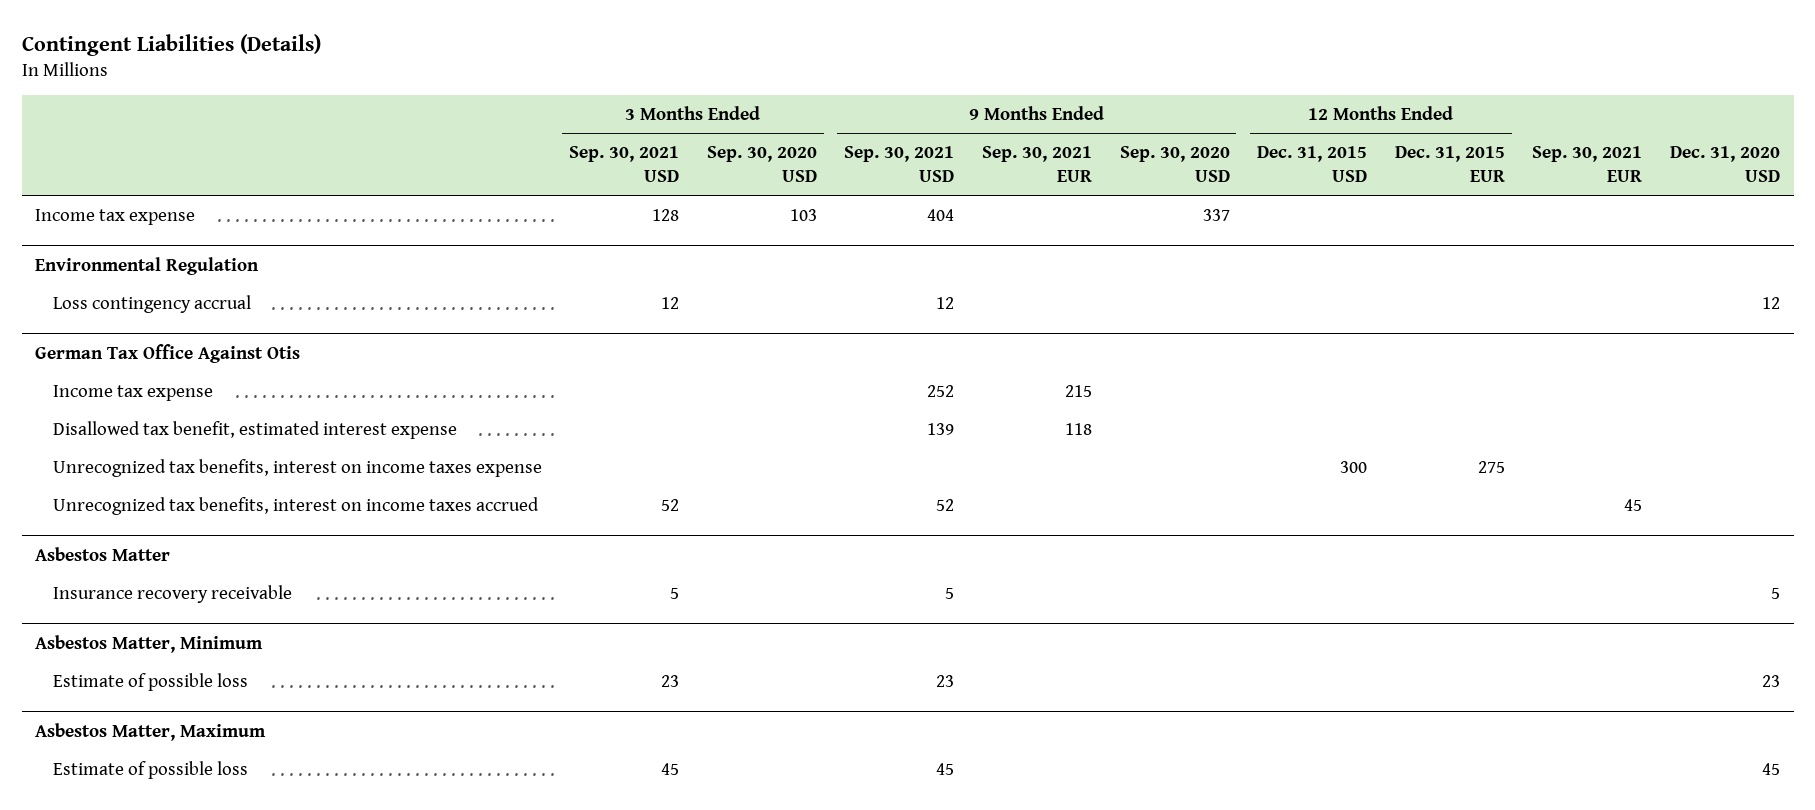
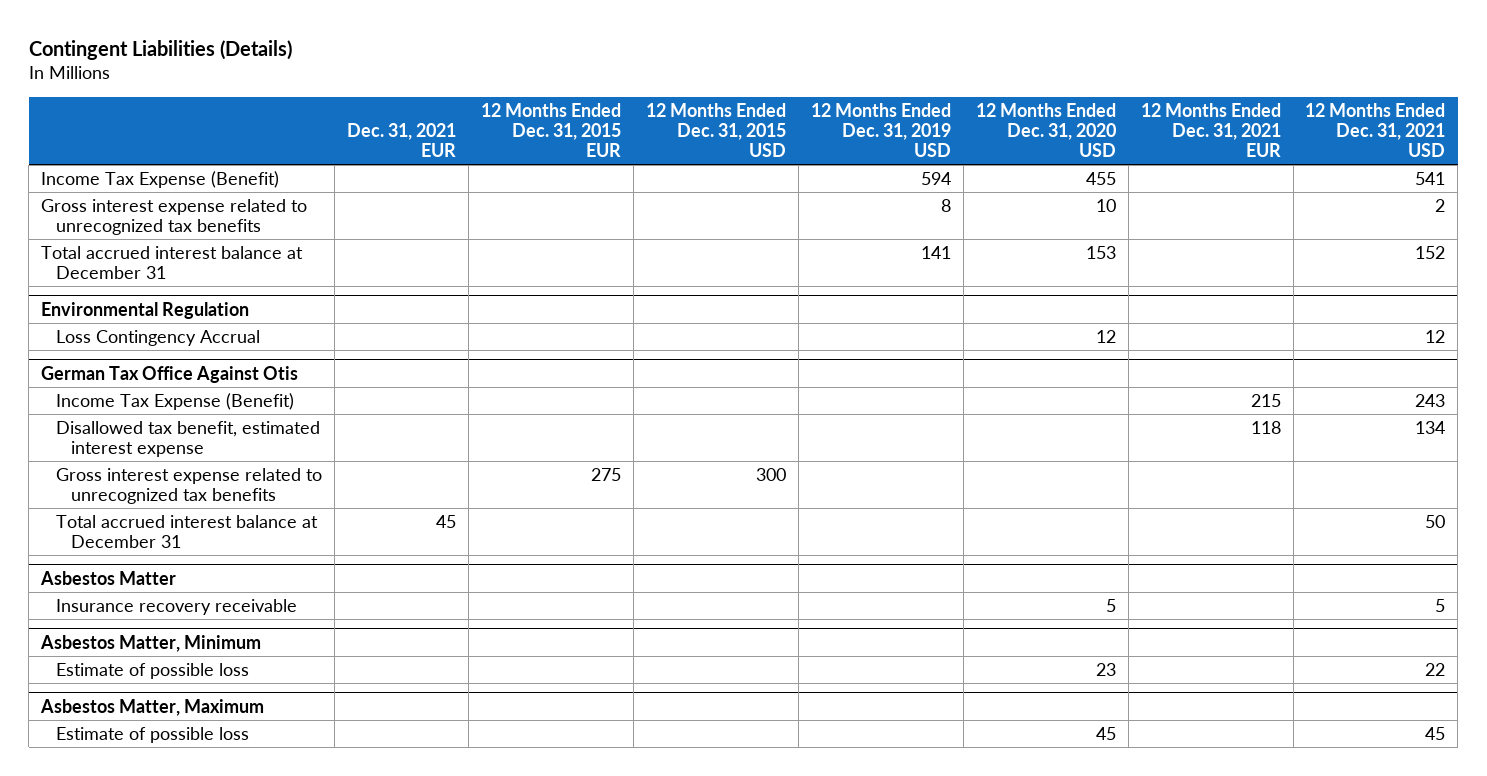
- | 3 Months Ended Sep. 30, 2021 USD | 3 Months Ended Sep. 30, 2020 USD | 9 Months Ended Sep. 30, 2021 USD | 9 Months Ended Sep. 30, 2021 EUR | 9 Months Ended Sep. 30, 2020 USD | 12 Months Ended Dec. 31, 2015 USD | 12 Months Ended Dec. 31, 2015 EUR | Sep. 30, 2021 EUR | Dec. 31, 2020 USD
+ | Dec. 31, 2021 EUR | 12 Months Ended Dec. 31, 2015 EUR | 12 Months Ended Dec. 31, 2015 USD | 12 Months Ended Dec. 31, 2019 USD | 12 Months Ended Dec. 31, 2020 USD | 12 Months Ended Dec. 31, 2021 EUR | 12 Months Ended Dec. 31, 2021 USD
- Income tax expense | 128 | 103 | 404 | | 337 | | | |
+ Income Tax Expense (Benefit) | | | | 594 | 455 | | 541
+ Gross interest expense related to unrecognized tax benefits | | | | 8 | 10 | | 2
+ Total accrued interest balance at December 31 | | | | 141 | 153 | | 152
@ Environmental Regulation
- Loss contingency accrual | 12 | | 12 | | | | | | 12
+ Loss Contingency Accrual | | | | | 12 | | 12
@ German Tax Office Against Otis
- Income tax expense | | | 252 | 215 | | | | |
+ Income Tax Expense (Benefit) | | | | | | 215 | 243
- Unrecognized tax benefits, interest on income taxes expense | | | | | | 300 | 275 | |
- Unrecognized tax benefits, interest on income taxes accrued | 52 | | 52 | | | | | 45 |
+ Gross interest expense related to unrecognized tax benefits | | 275 | 300 | | | |
+ Total accrued interest balance at December 31 | 45 | | | | | | 50

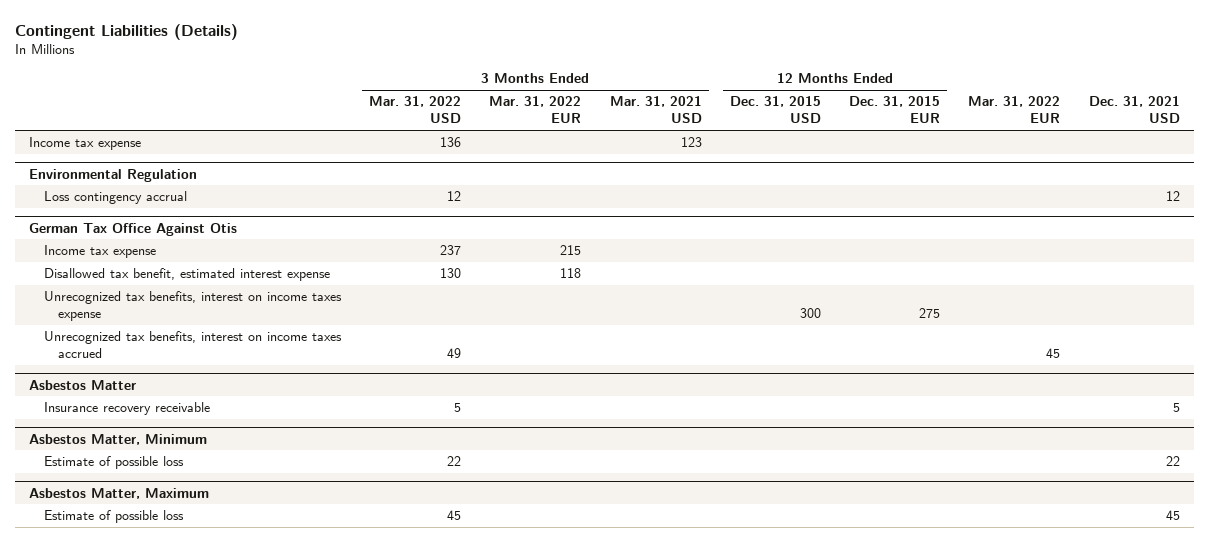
- | Dec. 31, 2021 EUR | 12 Months Ended Dec. 31, 2015 EUR | 12 Months Ended Dec. 31, 2015 USD | 12 Months Ended Dec. 31, 2019 USD | 12 Months Ended Dec. 31, 2020 USD | 12 Months Ended Dec. 31, 2021 EUR | 12 Months Ended Dec. 31, 2021 USD
+ | 3 Months Ended Mar. 31, 2022 USD | 3 Months Ended Mar. 31, 2022 EUR | 3 Months Ended Mar. 31, 2021 USD | 12 Months Ended Dec. 31, 2015 USD | 12 Months Ended Dec. 31, 2015 EUR | Mar. 31, 2022 EUR | Dec. 31, 2021 USD
- Income Tax Expense (Benefit) | | | | 594 | 455 | | 541
- Gross interest expense related to unrecognized tax benefits | | | | 8 | 10 | | 2
- Total accrued interest balance at December 31 | | | | 141 | 153 | | 152
+ Income tax expense | 136 | | 123 | | | |
@ Environmental Regulation
- Loss Contingency Accrual | | | | | 12 | | 12
+ Loss contingency accrual | 12 | | | | | | 12
@ German Tax Office Against Otis
- Income Tax Expense (Benefit) | | | | | | 215 | 243
+ Income tax expense | 237 | 215 | | | | |
- Gross interest expense related to unrecognized tax benefits | | 275 | 300 | | | |
- Total accrued interest balance at December 31 | 45 | | | | | | 50
+ Unrecognized tax benefits, interest on income taxes expense | | | | 300 | 275 | |
+ Unrecognized tax benefits, interest on income taxes accrued | 49 | | | | | 45 |

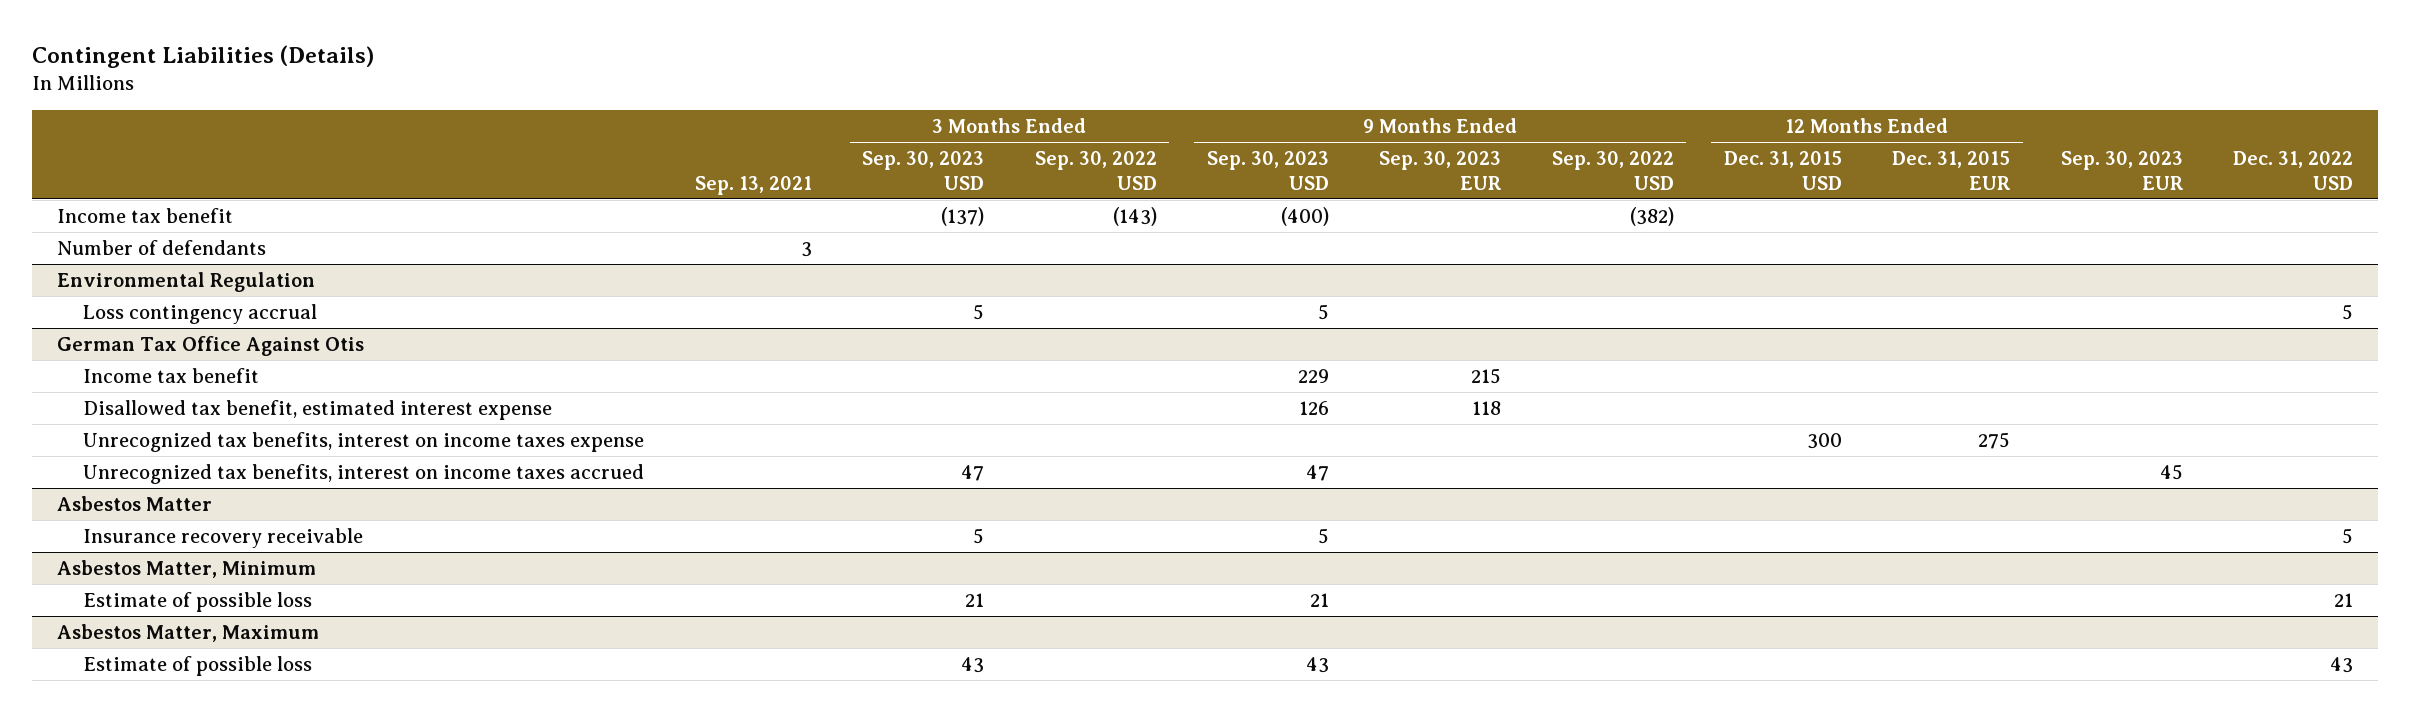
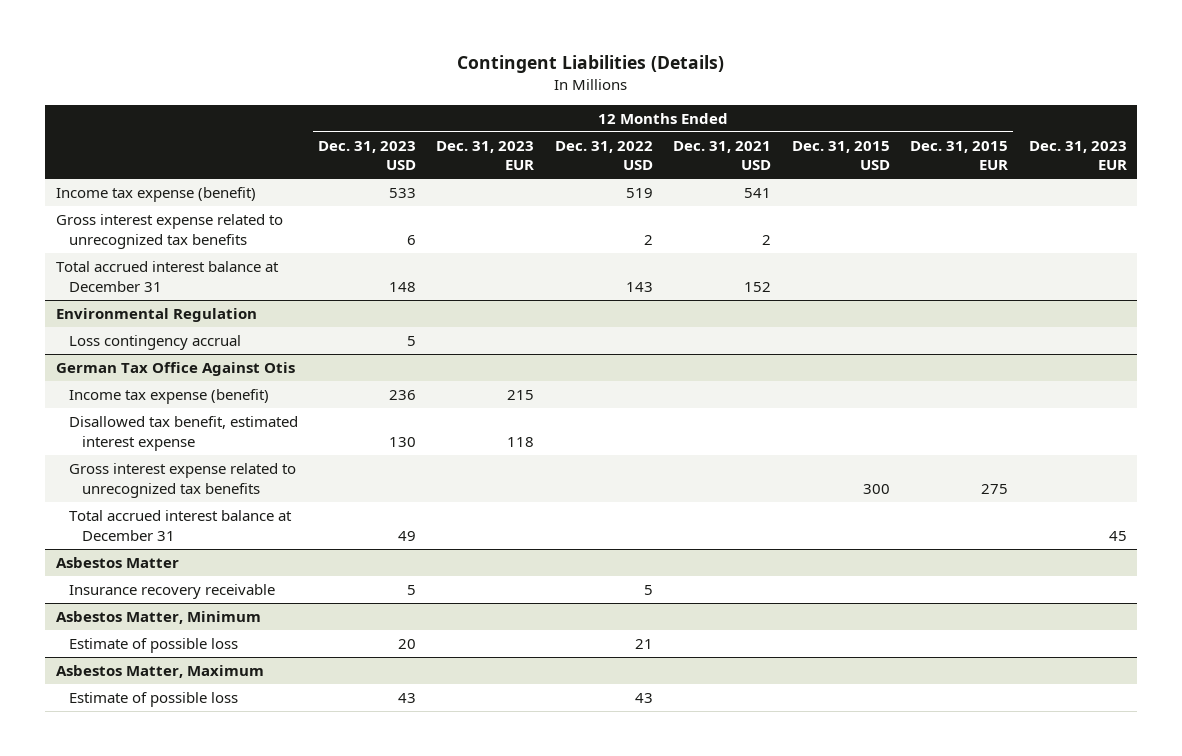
- | Sep. 13, 2021 | 3 Months Ended Sep. 30, 2023 USD | 3 Months Ended Sep. 30, 2022 USD | 9 Months Ended Sep. 30, 2023 USD | 9 Months Ended Sep. 30, 2023 EUR | 9 Months Ended Sep. 30, 2022 USD | 12 Months Ended Dec. 31, 2015 USD | 12 Months Ended Dec. 31, 2015 EUR | Sep. 30, 2023 EUR | Dec. 31, 2022 USD
+ | 12 Months Ended Dec. 31, 2023 USD | 12 Months Ended Dec. 31, 2023 EUR | 12 Months Ended Dec. 31, 2022 USD | 12 Months Ended Dec. 31, 2021 USD | 12 Months Ended Dec. 31, 2015 USD | 12 Months Ended Dec. 31, 2015 EUR | Dec. 31, 2023 EUR
- Income tax benefit | | (137) | (143) | (400) | | (382) | | | |
- Number of defendants | 3 | | | | | | | | |
+ Income tax expense (benefit) | 533 | | 519 | 541 | | |
+ Gross interest expense related to unrecognized tax benefits | 6 | | 2 | 2 | | |
+ Total accrued interest balance at December 31 | 148 | | 143 | 152 | | |
@ German Tax Office Against Otis
- Income tax benefit | | | | 229 | 215 | | | | |
+ Income tax expense (benefit) | 236 | 215 | | | | |
- Unrecognized tax benefits, interest on income taxes expense | | | | | | | 300 | 275 | |
- Unrecognized tax benefits, interest on income taxes accrued | | 47 | | 47 | | | | | 45 |
+ Gross interest expense related to unrecognized tax benefits | | | | | 300 | 275 |
+ Total accrued interest balance at December 31 | 49 | | | | | | 45

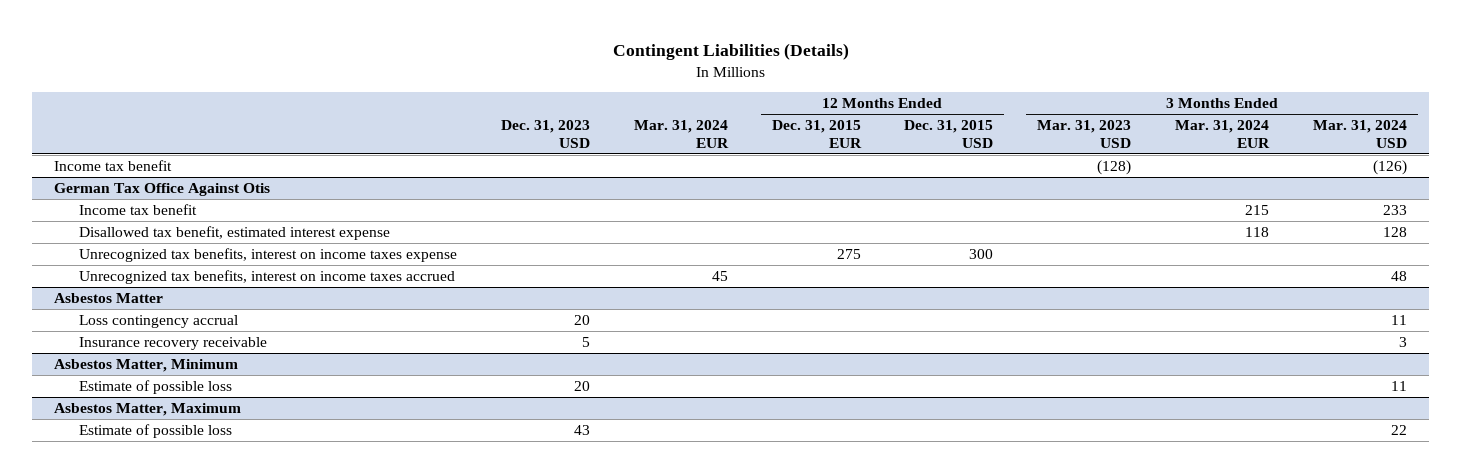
- | 12 Months Ended Dec. 31, 2023 USD | 12 Months Ended Dec. 31, 2023 EUR | 12 Months Ended Dec. 31, 2022 USD | 12 Months Ended Dec. 31, 2021 USD | 12 Months Ended Dec. 31, 2015 USD | 12 Months Ended Dec. 31, 2015 EUR | Dec. 31, 2023 EUR
+ | Dec. 31, 2023 USD | Mar. 31, 2024 EUR | 12 Months Ended Dec. 31, 2015 EUR | 12 Months Ended Dec. 31, 2015 USD | 3 Months Ended Mar. 31, 2023 USD | 3 Months Ended Mar. 31, 2024 EUR | 3 Months Ended Mar. 31, 2024 USD
- Income tax expense (benefit) | 533 | | 519 | 541 | | |
- Gross interest expense related to unrecognized tax benefits | 6 | | 2 | 2 | | |
- Total accrued interest balance at December 31 | 148 | | 143 | 152 | | |
- Environmental Regulation
- Loss contingency accrual | 5 | | | | | |
+ Income tax benefit | | | | | (128) | | (126)
@ German Tax Office Against Otis
- Income tax expense (benefit) | 236 | 215 | | | | |
+ Income tax benefit | | | | | | 215 | 233
- Gross interest expense related to unrecognized tax benefits | | | | | 300 | 275 |
- Total accrued interest balance at December 31 | 49 | | | | | | 45
+ Unrecognized tax benefits, interest on income taxes expense | | | 275 | 300 | | |
+ Unrecognized tax benefits, interest on income taxes accrued | | 45 | | | | | 48
@ Asbestos Matter
+ Loss contingency accrual | 20 | | | | | | 11

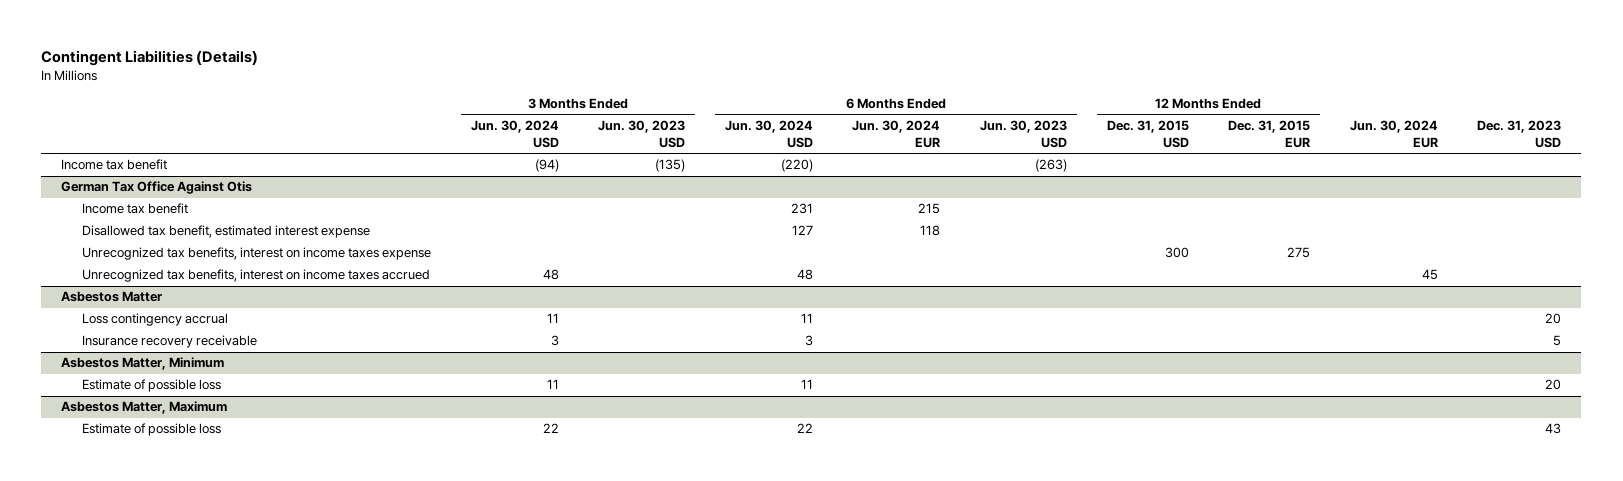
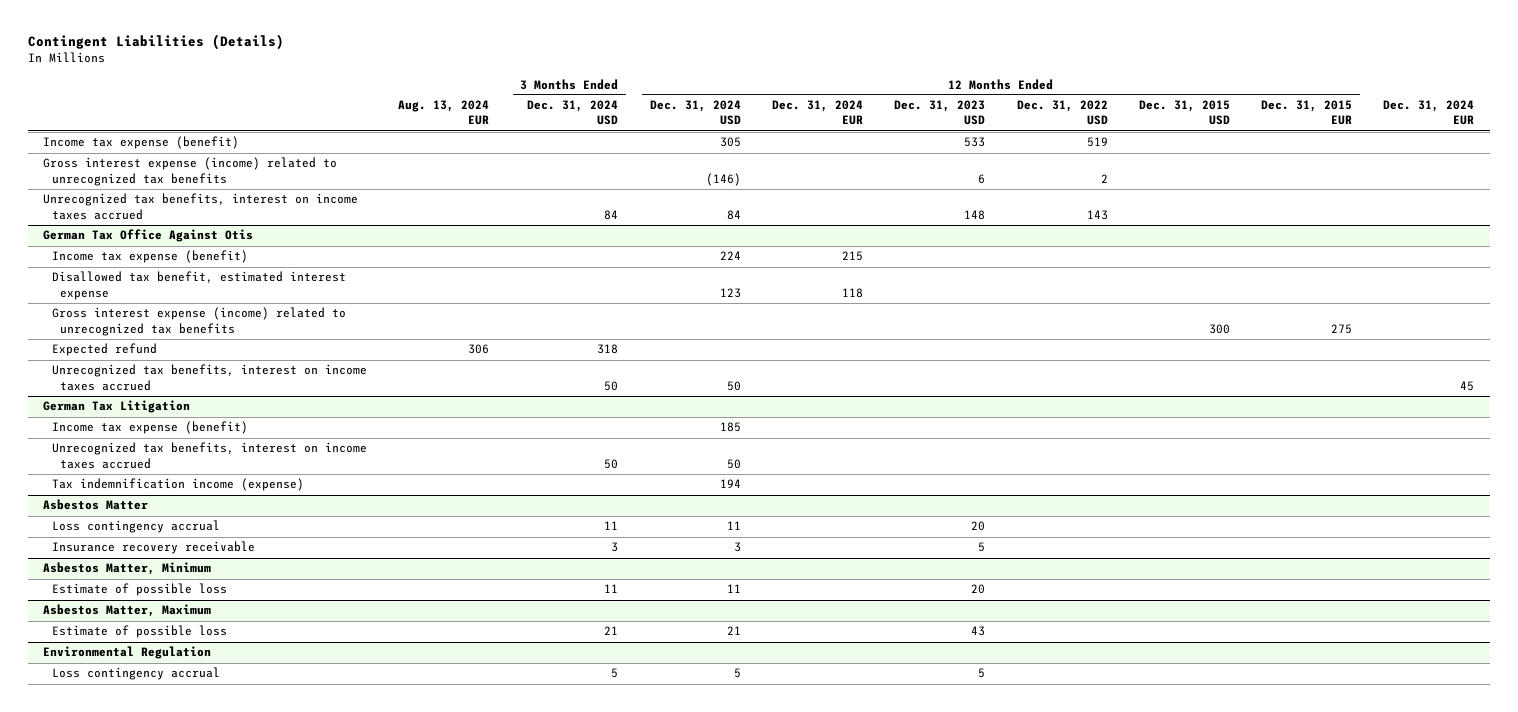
- | 3 Months Ended Jun. 30, 2024 USD | 3 Months Ended Jun. 30, 2023 USD | 6 Months Ended Jun. 30, 2024 USD | 6 Months Ended Jun. 30, 2024 EUR | 6 Months Ended Jun. 30, 2023 USD | 12 Months Ended Dec. 31, 2015 USD | 12 Months Ended Dec. 31, 2015 EUR | Jun. 30, 2024 EUR | Dec. 31, 2023 USD
+ | Aug. 13, 2024 EUR | 3 Months Ended Dec. 31, 2024 USD | 12 Months Ended Dec. 31, 2024 USD | 12 Months Ended Dec. 31, 2024 EUR | 12 Months Ended Dec. 31, 2023 USD | 12 Months Ended Dec. 31, 2022 USD | 12 Months Ended Dec. 31, 2015 USD | 12 Months Ended Dec. 31, 2015 EUR | Dec. 31, 2024 EUR
- Income tax benefit | (94) | (135) | (220) | | (263) | | | |
+ Income tax expense (benefit) | | | 305 | | 533 | 519 | | |
+ Gross interest expense (income) related to unrecognized tax benefits | | | (146) | | 6 | 2 | | |
+ Unrecognized tax benefits, interest on income taxes accrued | | 84 | 84 | | 148 | 143 | | |
@ German Tax Office Against Otis
- Income tax benefit | | | 231 | 215 | | | | |
+ Income tax expense (benefit) | | | 224 | 215 | | | | |
- Unrecognized tax benefits, interest on income taxes expense | | | | | | 300 | 275 | |
+ Gross interest expense (income) related to unrecognized tax benefits | | | | | | | 300 | 275 |
+ Expected refund | 306 | 318 | | | | | | |
+ German Tax Litigation
+ Income tax expense (benefit) | | | 185 | | | | | |
+ Unrecognized tax benefits, interest on income taxes accrued | | 50 | 50 | | | | | |
+ Tax indemnification income (expense) | | | 194 | | | | | |
+ Environmental Regulation
+ Loss contingency accrual | | 5 | 5 | | 5 | | | |

